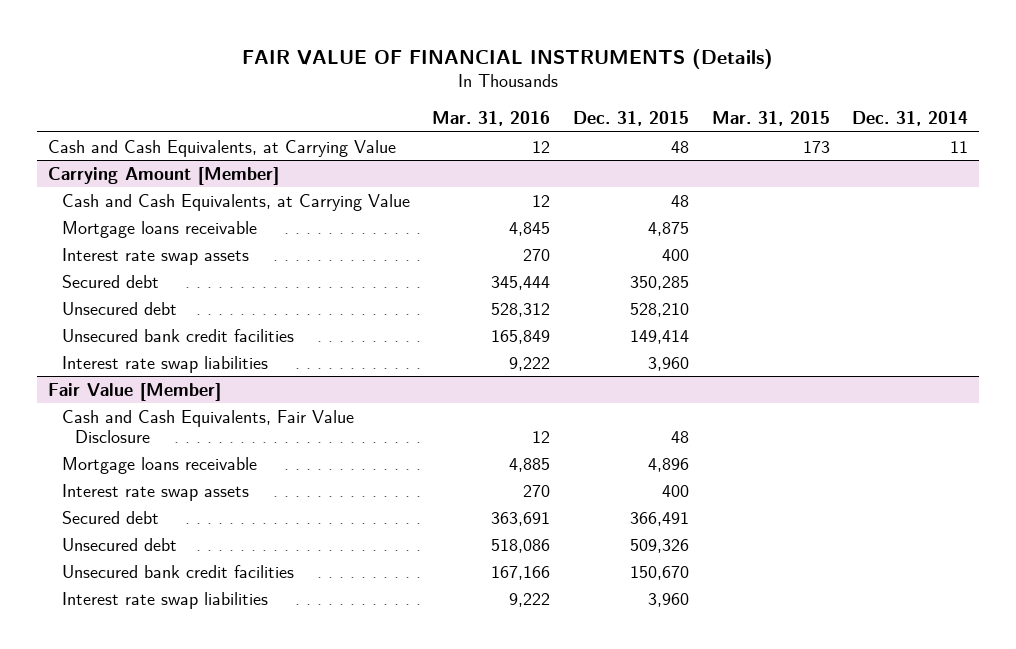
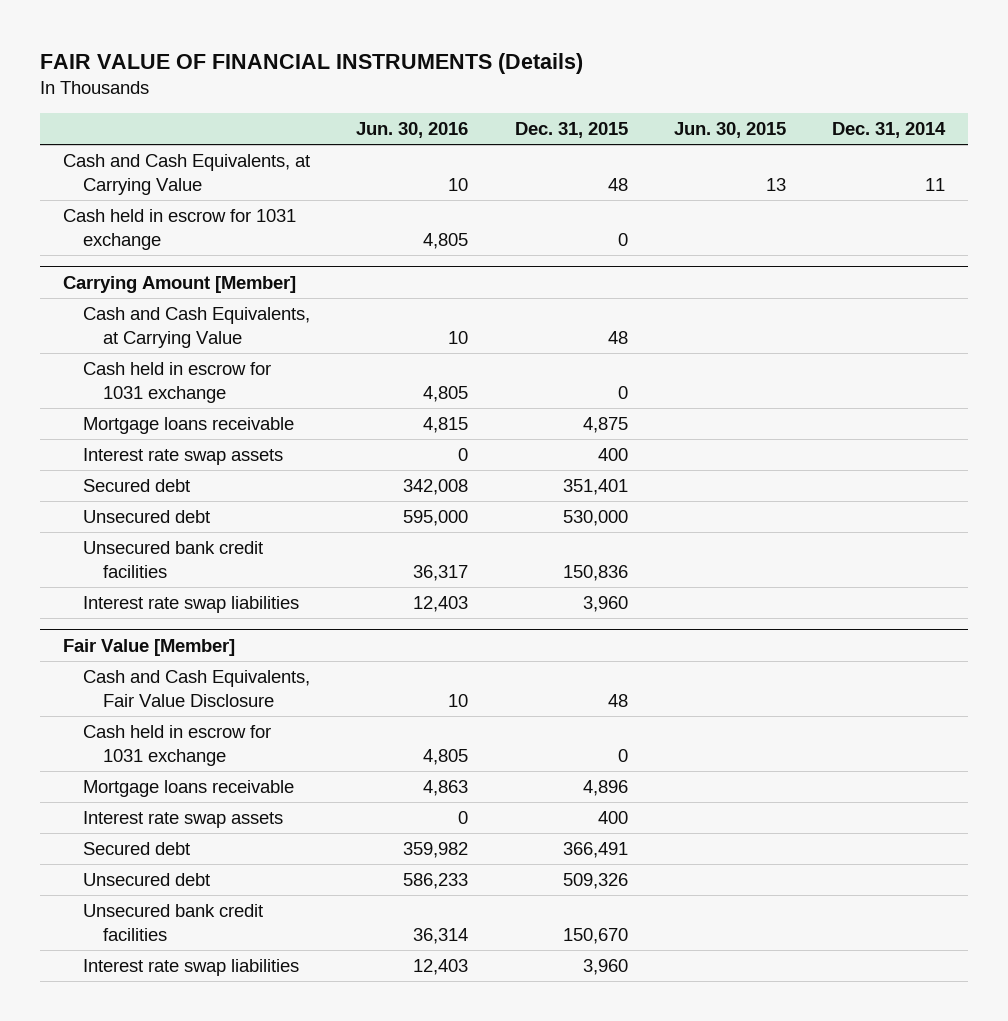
- | Mar. 31, 2016 | Dec. 31, 2015 | Mar. 31, 2015 | Dec. 31, 2014
+ | Jun. 30, 2016 | Dec. 31, 2015 | Jun. 30, 2015 | Dec. 31, 2014
+ Cash held in escrow for 1031 exchange | 4,805 | 0 | |
@ Carrying Amount [Member]
+ Cash held in escrow for 1031 exchange | 4,805 | 0 | |
- Secured debt | 345,444 | 350,285 | |
- Unsecured debt | 528,312 | 528,210 | |
- Unsecured bank credit facilities | 165,849 | 149,414 | |
+ Secured debt | 342,008 | 351,401 | |
+ Unsecured debt | 595,000 | 530,000 | |
+ Unsecured bank credit facilities | 36,317 | 150,836 | |
@ Fair Value [Member]
+ Cash held in escrow for 1031 exchange | 4,805 | 0 | |

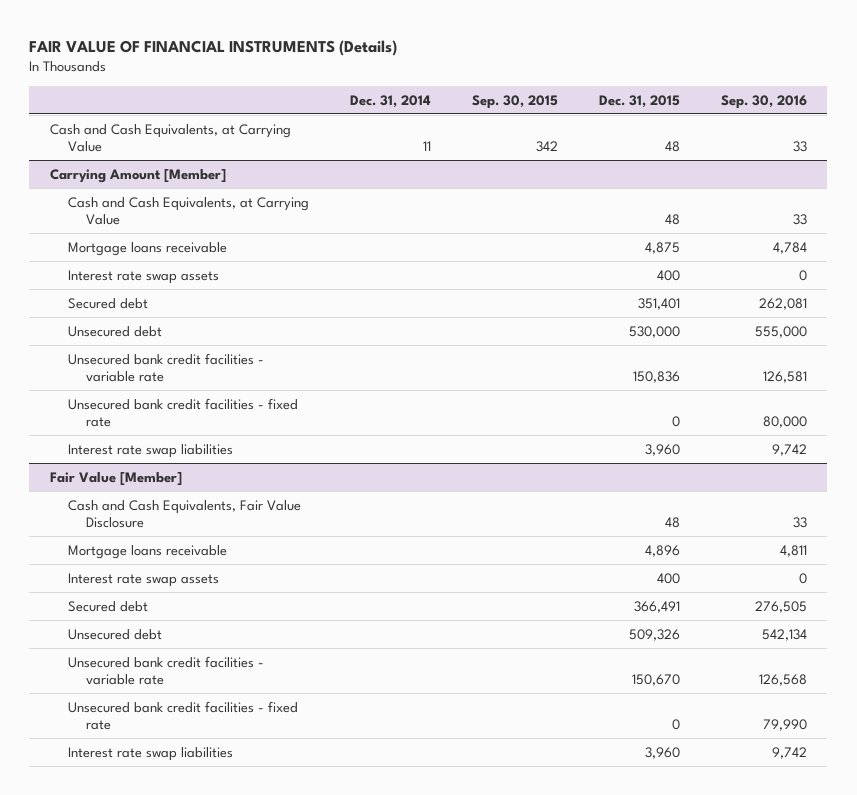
- | Jun. 30, 2016 | Dec. 31, 2015 | Jun. 30, 2015 | Dec. 31, 2014
+ | Dec. 31, 2014 | Sep. 30, 2015 | Dec. 31, 2015 | Sep. 30, 2016
- Cash held in escrow for 1031 exchange | 4,805 | 0 | |
@ Carrying Amount [Member]
- Cash held in escrow for 1031 exchange | 4,805 | 0 | |
- Unsecured bank credit facilities | 36,317 | 150,836 | |
+ Unsecured bank credit facilities - variable rate | | | 150,836 | 126,581
+ Unsecured bank credit facilities - fixed rate | | | 0 | 80,000
@ Fair Value [Member]
- Cash held in escrow for 1031 exchange | 4,805 | 0 | |
- Unsecured bank credit facilities | 36,314 | 150,670 | |
+ Unsecured bank credit facilities - variable rate | | | 150,670 | 126,568
+ Unsecured bank credit facilities - fixed rate | | | 0 | 79,990

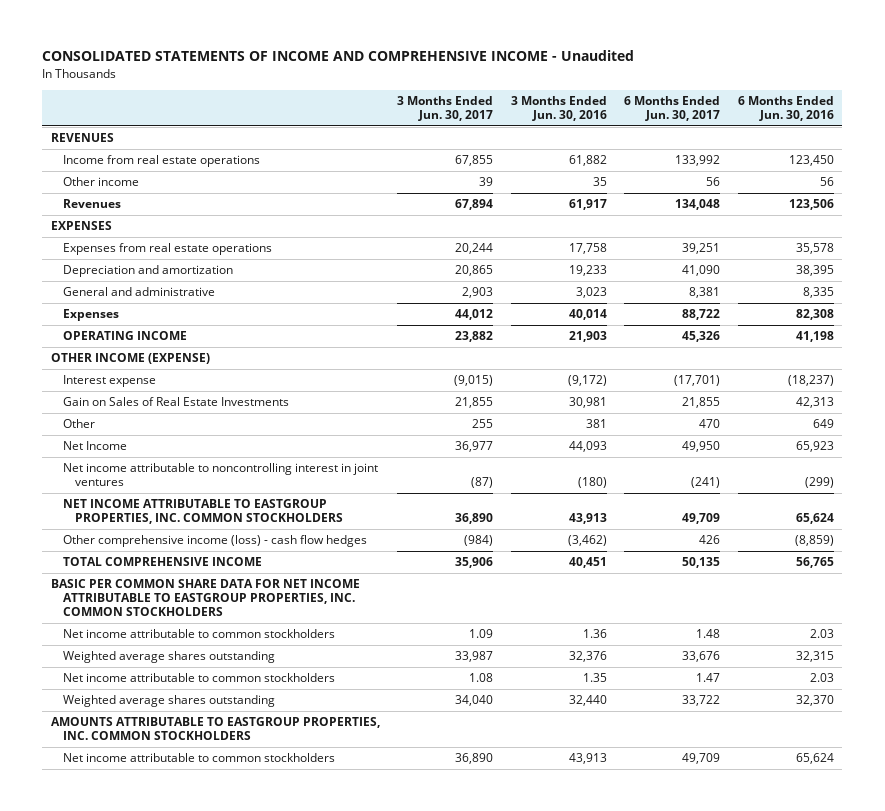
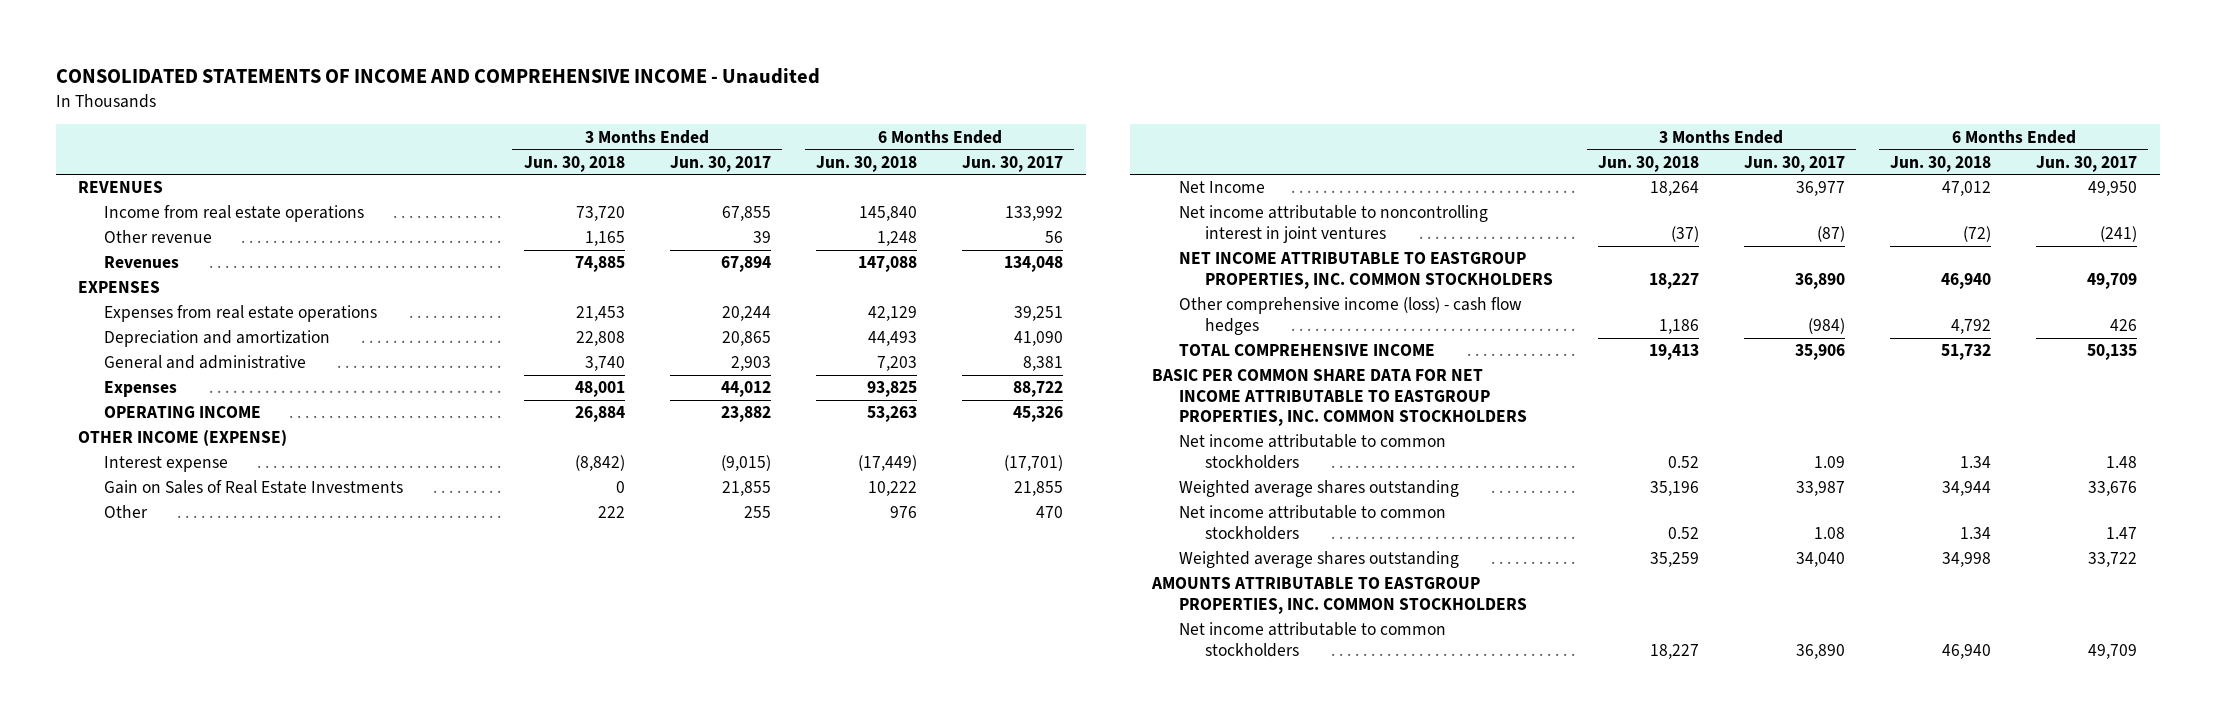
- | 3 Months Ended Jun. 30, 2017 | 3 Months Ended Jun. 30, 2016 | 6 Months Ended Jun. 30, 2017 | 6 Months Ended Jun. 30, 2016
+ | 3 Months Ended Jun. 30, 2018 | 3 Months Ended Jun. 30, 2017 | 6 Months Ended Jun. 30, 2018 | 6 Months Ended Jun. 30, 2017
- Other income | 39 | 35 | 56 | 56
+ Other revenue | 1,165 | 39 | 1,248 | 56

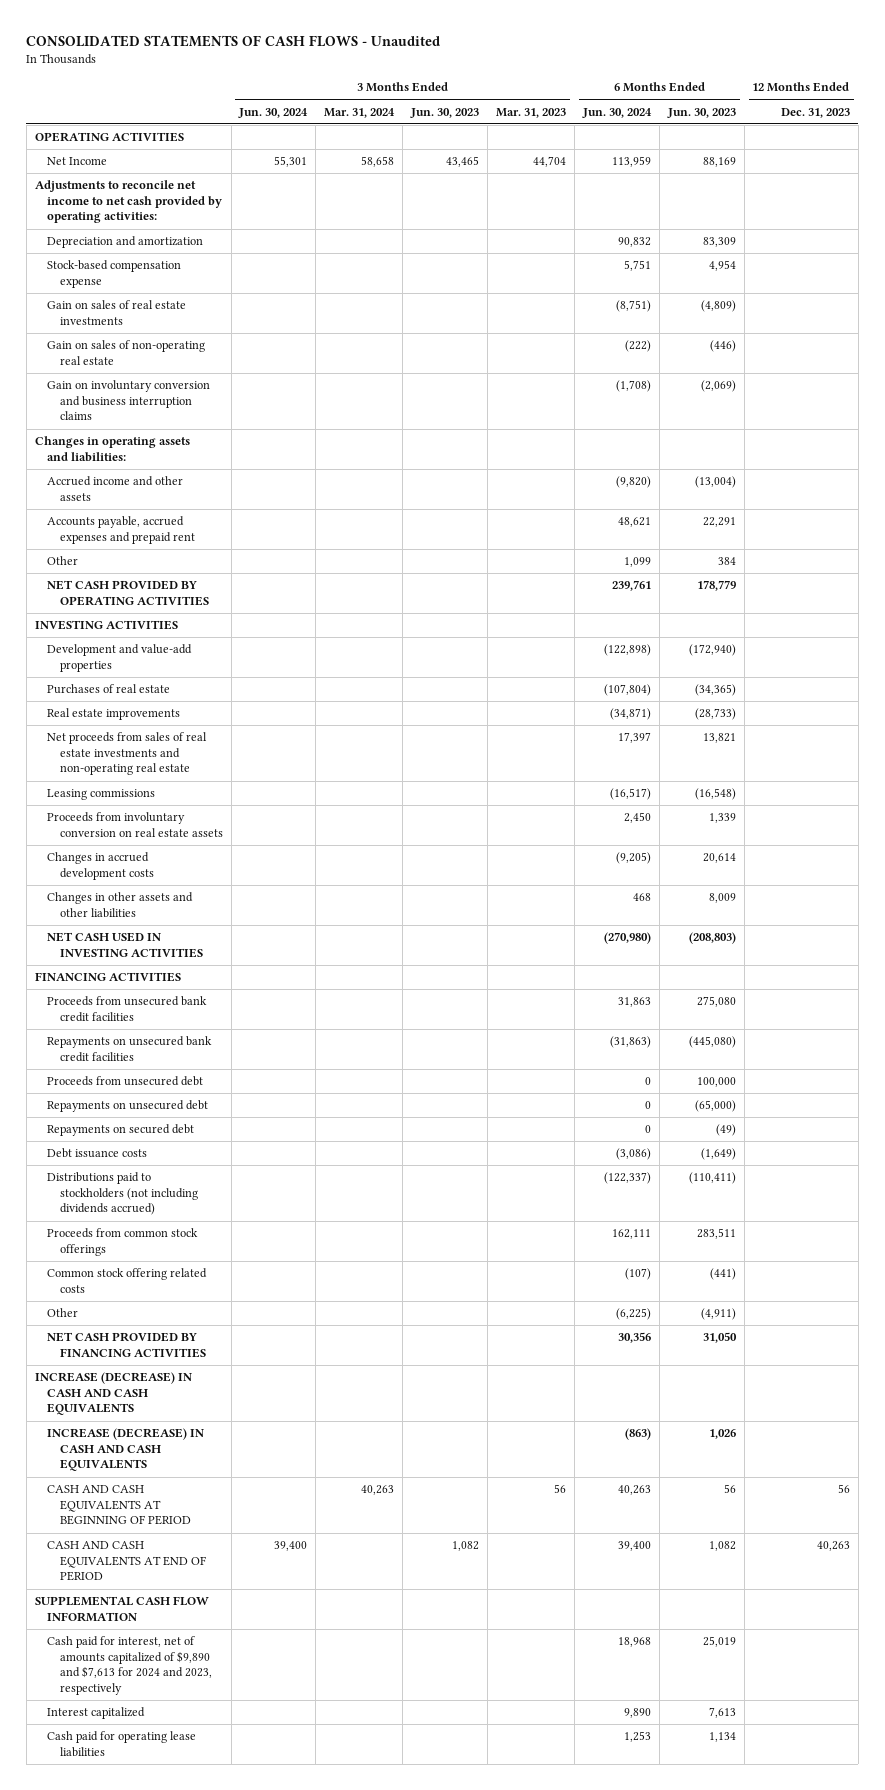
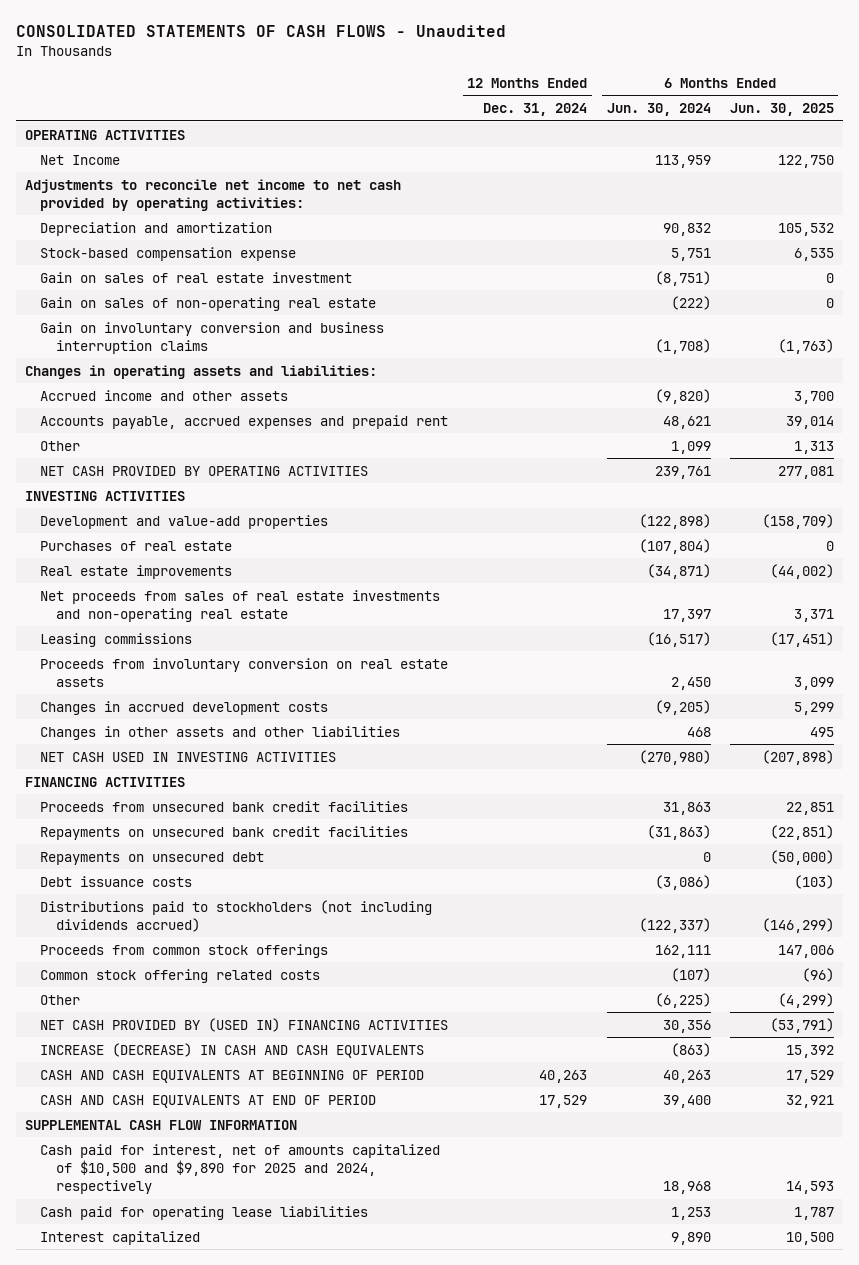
- | 3 Months Ended Jun. 30, 2024 | 3 Months Ended Mar. 31, 2024 | 3 Months Ended Jun. 30, 2023 | 3 Months Ended Mar. 31, 2023 | 6 Months Ended Jun. 30, 2024 | 6 Months Ended Jun. 30, 2023 | 12 Months Ended Dec. 31, 2023
+ | 12 Months Ended Dec. 31, 2024 | 6 Months Ended Jun. 30, 2024 | 6 Months Ended Jun. 30, 2025
- Gain on sales of real estate investments | | | | | (8,751) | (4,809) |
+ Gain on sales of real estate investment | | (8,751) | 0
- Proceeds from unsecured debt | | | | | 0 | 100,000 |
- Repayments on secured debt | | | | | 0 | (49) |
- NET CASH PROVIDED BY FINANCING ACTIVITIES | | | | | 30,356 | 31,050 |
- INCREASE (DECREASE) IN CASH AND CASH EQUIVALENTS
+ NET CASH PROVIDED BY (USED IN) FINANCING ACTIVITIES | | 30,356 | (53,791)
- Cash paid for interest, net of amounts capitalized of $9,890 and $7,613 for 2024 and 2023, respectively | | | | | 18,968 | 25,019 |
+ Cash paid for interest, net of amounts capitalized of $10,500 and $9,890 for 2025 and 2024, respectively | | 18,968 | 14,593
moved down: Interest capitalized | | 9,890 | 10,500

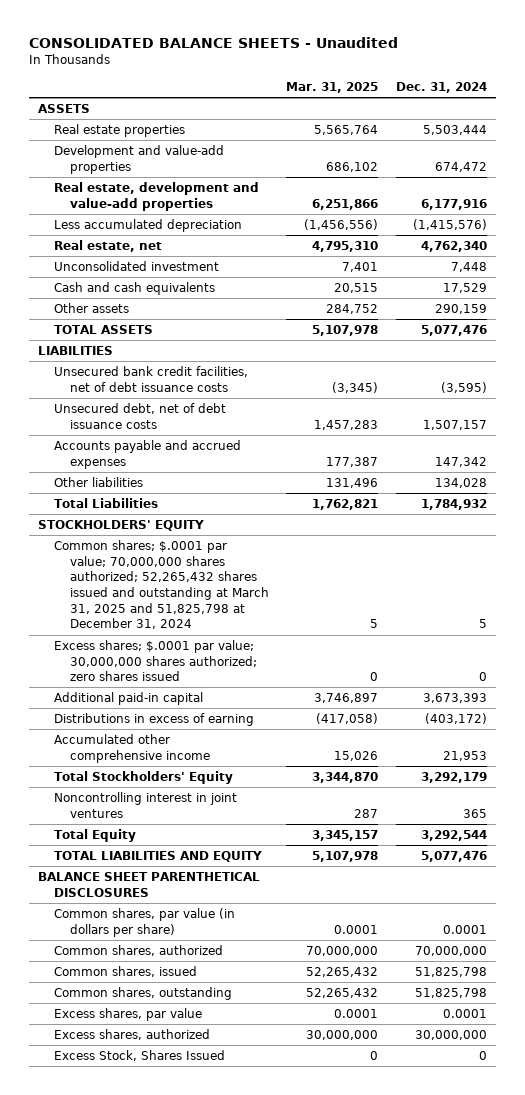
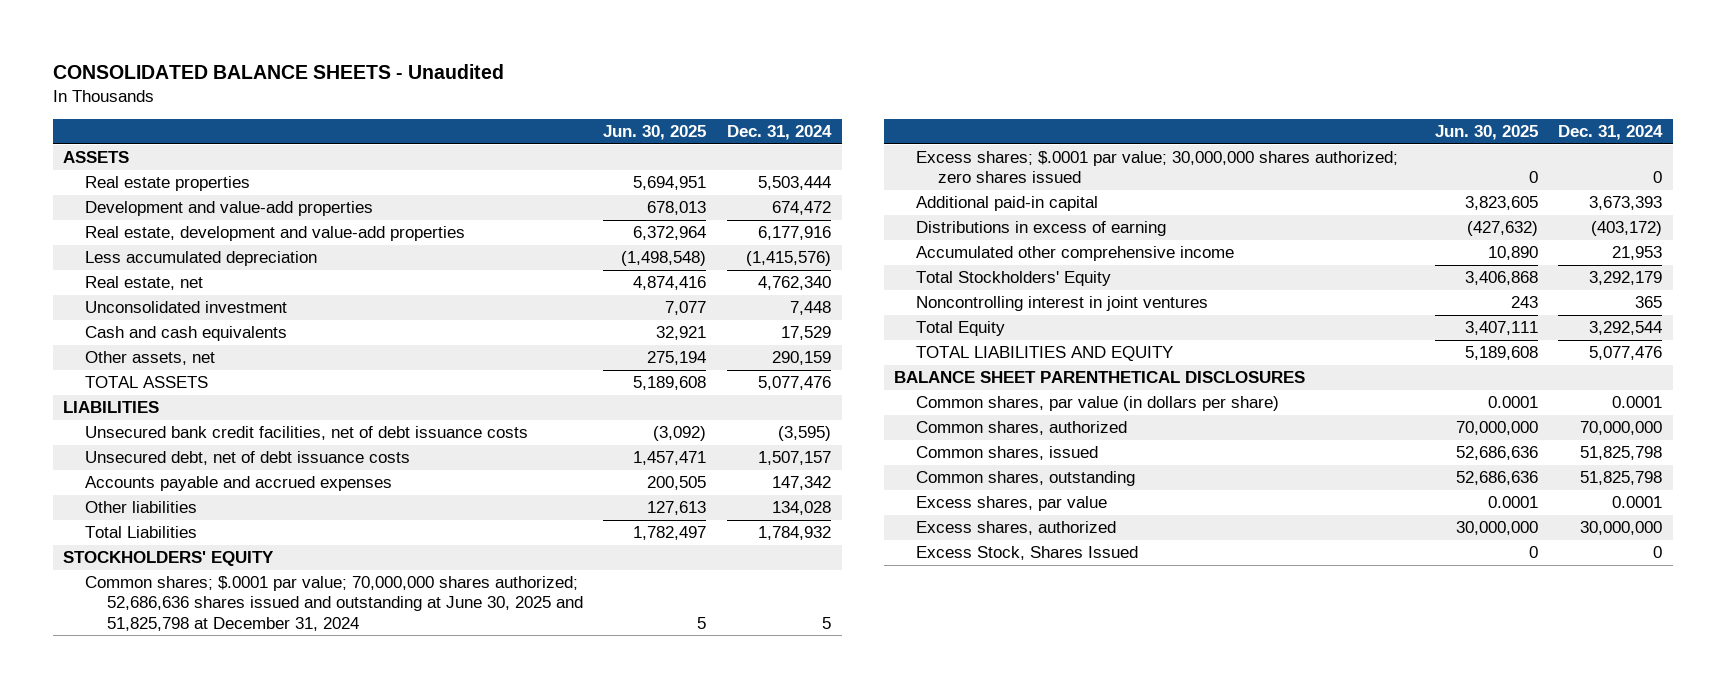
- | Mar. 31, 2025 | Dec. 31, 2024
+ | Jun. 30, 2025 | Dec. 31, 2024
- Other assets | 284,752 | 290,159
+ Other assets, net | 275,194 | 290,159
- Common shares; $.0001 par value; 70,000,000 shares authorized; 52,265,432 shares issued and outstanding at March 31, 2025 and 51,825,798 at December 31, 2024 | 5 | 5
+ Common shares; $.0001 par value; 70,000,000 shares authorized; 52,686,636 shares issued and outstanding at June 30, 2025 and 51,825,798 at December 31, 2024 | 5 | 5

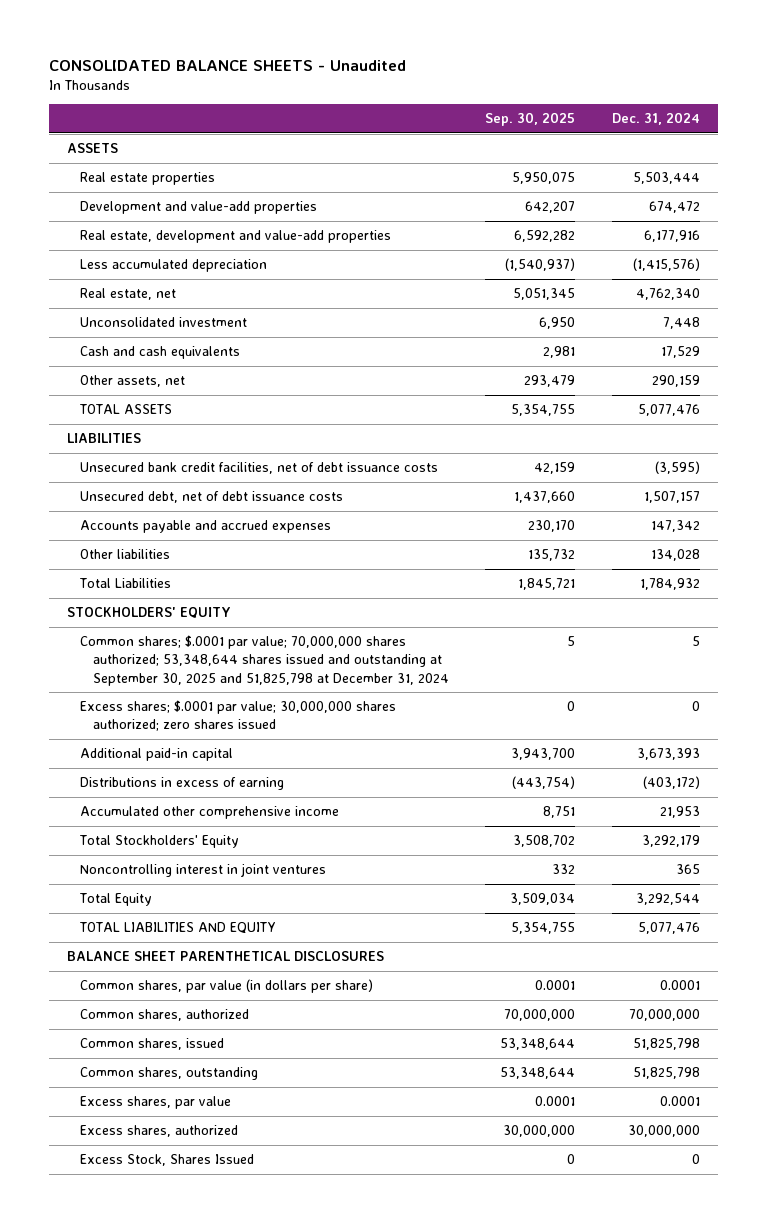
- | Jun. 30, 2025 | Dec. 31, 2024
+ | Sep. 30, 2025 | Dec. 31, 2024
- Common shares; $.0001 par value; 70,000,000 shares authorized; 52,686,636 shares issued and outstanding at June 30, 2025 and 51,825,798 at December 31, 2024 | 5 | 5
+ Common shares; $.0001 par value; 70,000,000 shares authorized; 53,348,644 shares issued and outstanding at September 30, 2025 and 51,825,798 at December 31, 2024 | 5 | 5

